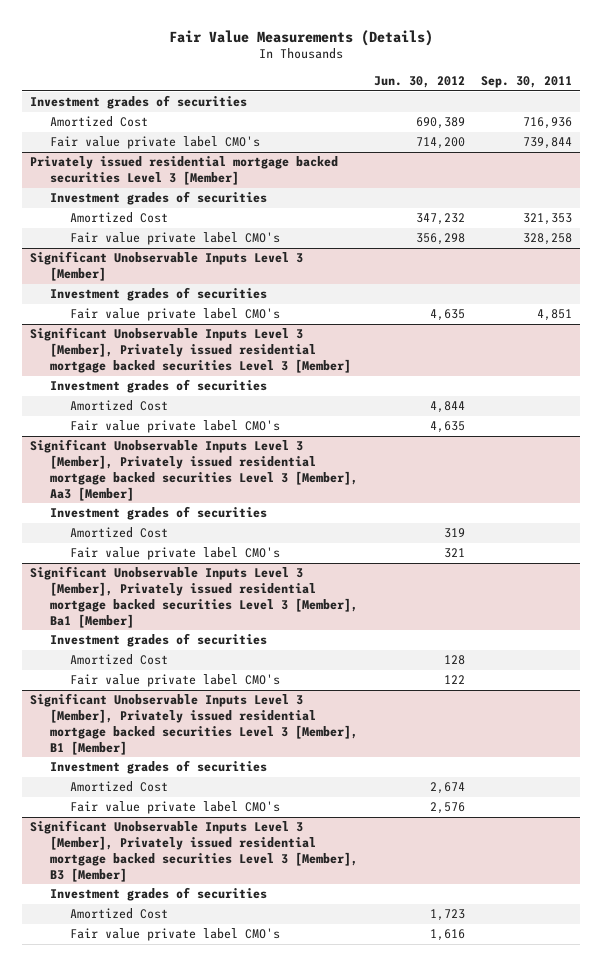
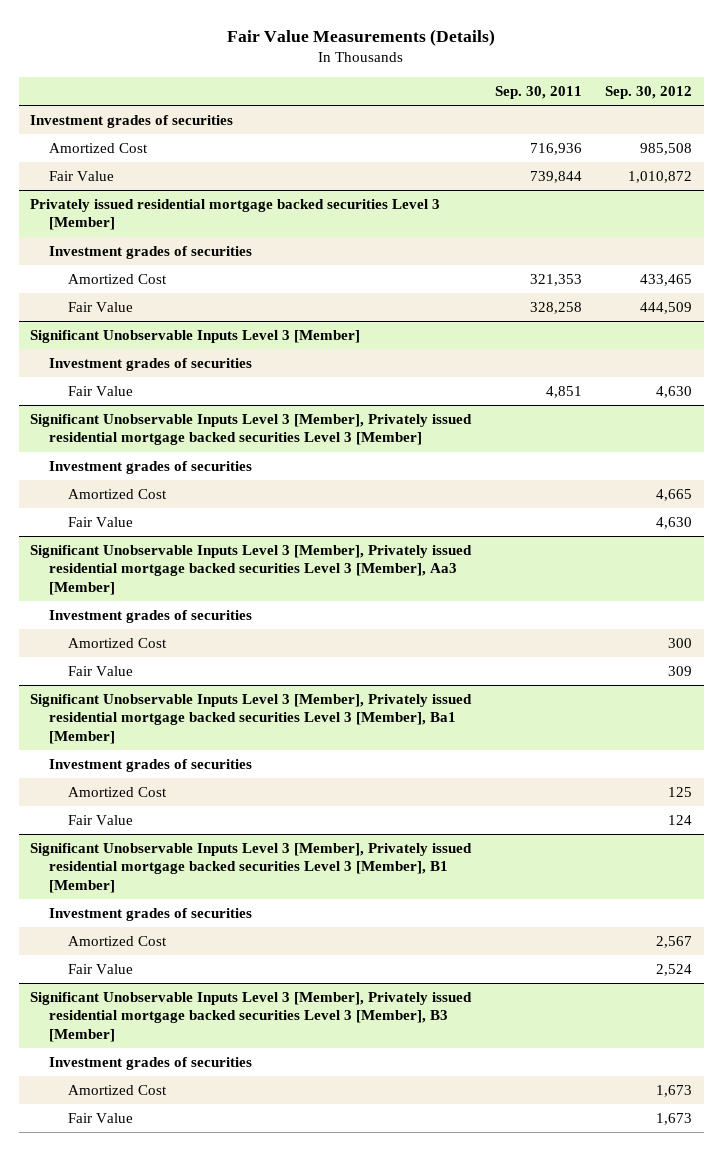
- | Jun. 30, 2012 | Sep. 30, 2011
+ | Sep. 30, 2011 | Sep. 30, 2012
- Fair value private label CMO's | 714,200 | 739,844
+ Fair Value | 739,844 | 1,010,872
@ Privately issued residential mortgage backed securities Level 3 [Member]
- Fair value private label CMO's | 356,298 | 328,258
+ Fair Value | 328,258 | 444,509
@ Significant Unobservable Inputs Level 3 [Member]
- Fair value private label CMO's | 4,635 | 4,851
+ Fair Value | 4,851 | 4,630
@ Significant Unobservable Inputs Level 3 [Member], Privately issued residential mortgage backed securities Level 3 [Member]
- Fair value private label CMO's | 4,635 |
+ Fair Value | | 4,630
@ Significant Unobservable Inputs Level 3 [Member], Privately issued residential mortgage backed securities Level 3 [Member], Aa3 [Member]
- Fair value private label CMO's | 321 |
+ Fair Value | | 309
@ Significant Unobservable Inputs Level 3 [Member], Privately issued residential mortgage backed securities Level 3 [Member], Ba1 [Member]
- Fair value private label CMO's | 122 |
+ Fair Value | | 124
@ Significant Unobservable Inputs Level 3 [Member], Privately issued residential mortgage backed securities Level 3 [Member], B1 [Member]
- Fair value private label CMO's | 2,576 |
+ Fair Value | | 2,524
@ Significant Unobservable Inputs Level 3 [Member], Privately issued residential mortgage backed securities Level 3 [Member], B3 [Member]
- Fair value private label CMO's | 1,616 |
+ Fair Value | | 1,673

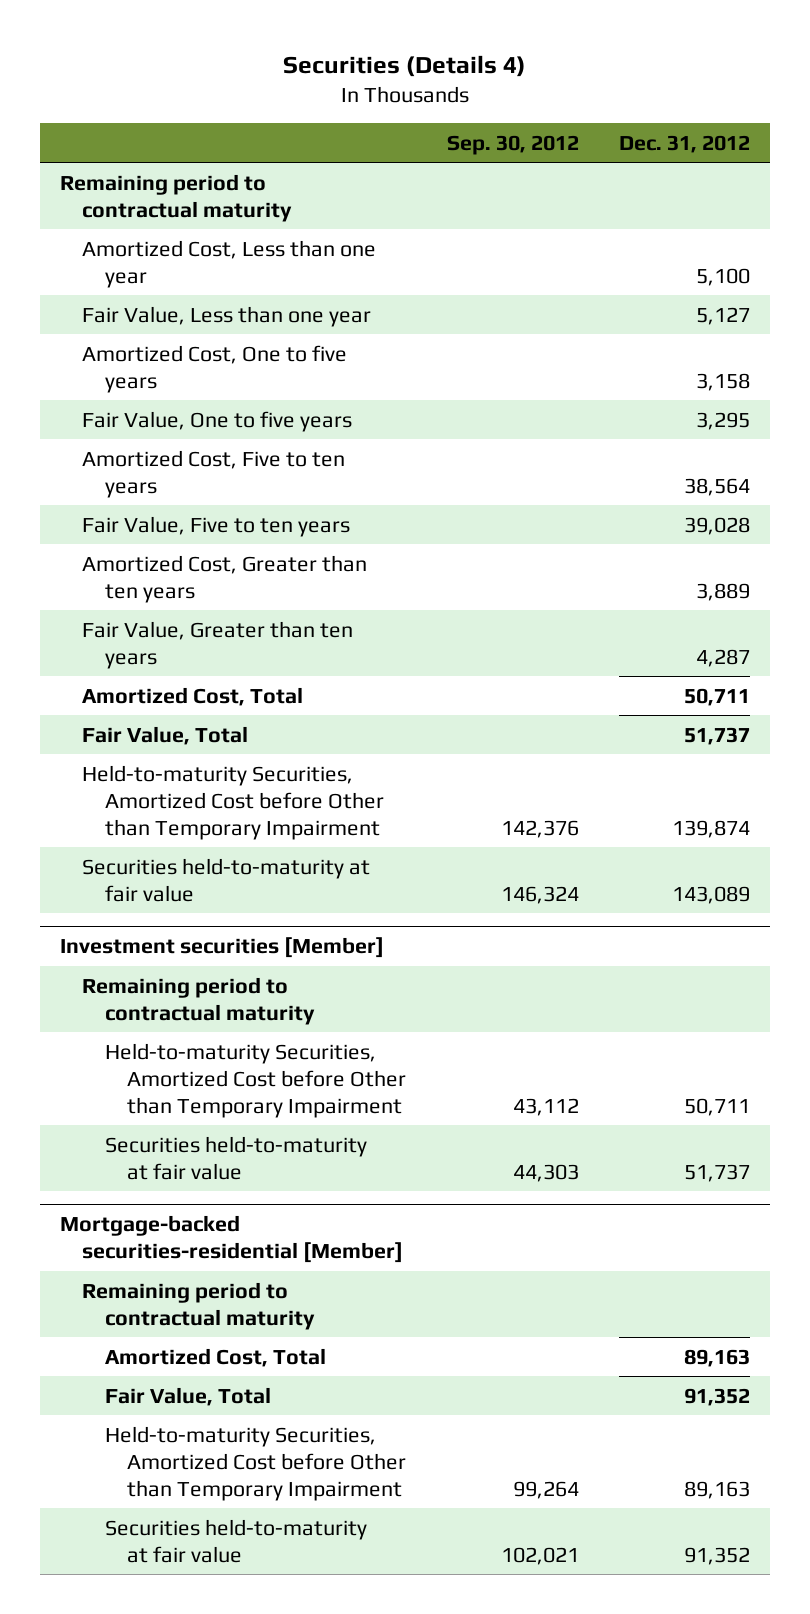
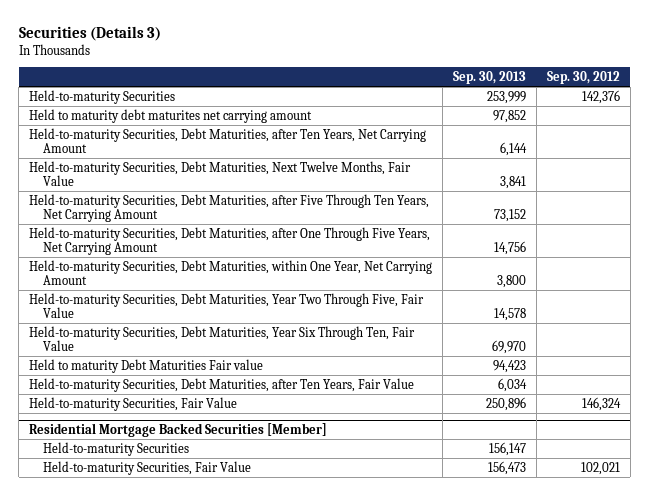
- Securities (Details 4)
+ Securities (Details 3)
- | Sep. 30, 2012 | Dec. 31, 2012
+ | Sep. 30, 2013 | Sep. 30, 2012
- Remaining period to contractual maturity
- Amortized Cost, Less than one year | | 5,100
- Fair Value, Less than one year | | 5,127
- Amortized Cost, One to five years | | 3,158
- Fair Value, One to five years | | 3,295
- Amortized Cost, Five to ten years | | 38,564
- Fair Value, Five to ten years | | 39,028
- Amortized Cost, Greater than ten years | | 3,889
- Fair Value, Greater than ten years | | 4,287
- Amortized Cost, Total | | 50,711
- Fair Value, Total | | 51,737
- Held-to-maturity Securities, Amortized Cost before Other than Temporary Impairment | 142,376 | 139,874
- Securities held-to-maturity at fair value | 146,324 | 143,089
- Investment securities [Member]
- Remaining period to contractual maturity
- Held-to-maturity Securities, Amortized Cost before Other than Temporary Impairment | 43,112 | 50,711
- Securities held-to-maturity at fair value | 44,303 | 51,737
- Mortgage-backed securities-residential [Member]
- Remaining period to contractual maturity
- Amortized Cost, Total | | 89,163
- Fair Value, Total | | 91,352
- Held-to-maturity Securities, Amortized Cost before Other than Temporary Impairment | 99,264 | 89,163
- Securities held-to-maturity at fair value | 102,021 | 91,352
+ Held-to-maturity Securities | 253,999 | 142,376
+ Held to maturity debt maturites net carrying amount | 97,852 |
+ Held-to-maturity Securities, Debt Maturities, after Ten Years, Net Carrying Amount | 6,144 |
+ Held-to-maturity Securities, Debt Maturities, Next Twelve Months, Fair Value | 3,841 |
+ Held-to-maturity Securities, Debt Maturities, after Five Through Ten Years, Net Carrying Amount | 73,152 |
+ Held-to-maturity Securities, Debt Maturities, after One Through Five Years, Net Carrying Amount | 14,756 |
+ Held-to-maturity Securities, Debt Maturities, within One Year, Net Carrying Amount | 3,800 |
+ Held-to-maturity Securities, Debt Maturities, Year Two Through Five, Fair Value | 14,578 |
+ Held-to-maturity Securities, Debt Maturities, Year Six Through Ten, Fair Value | 69,970 |
+ Held to maturity Debt Maturities Fair value | 94,423 |
+ Held-to-maturity Securities, Debt Maturities, after Ten Years, Fair Value | 6,034 |
+ Held-to-maturity Securities, Fair Value | 250,896 | 146,324
+ Residential Mortgage Backed Securities [Member]
+ Held-to-maturity Securities | 156,147 |
+ Held-to-maturity Securities, Fair Value | 156,473 | 102,021

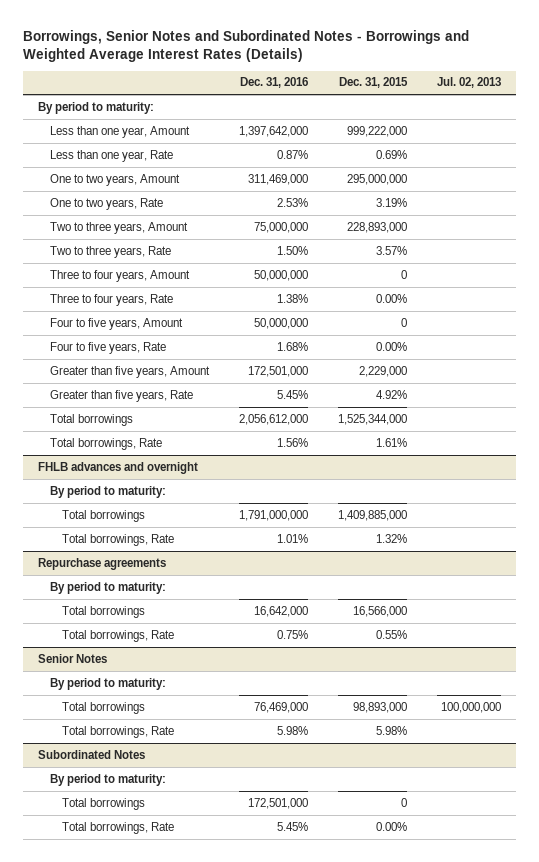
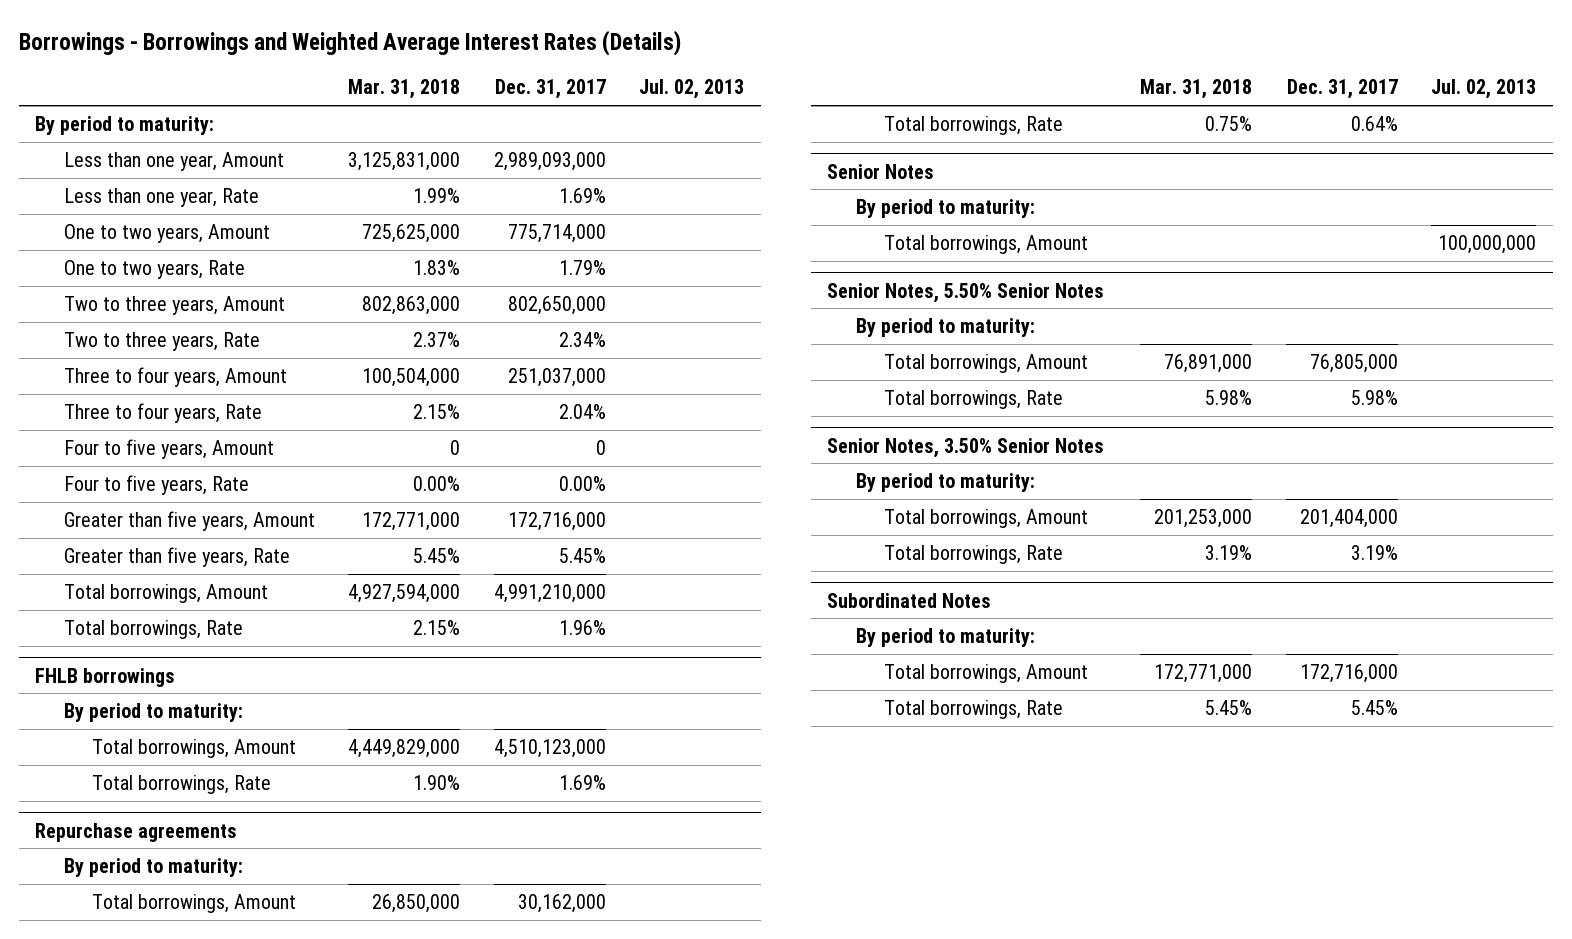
- Borrowings, Senior Notes and Subordinated Notes - Borrowings and Weighted Average Interest Rates (Details)
+ Borrowings - Borrowings and Weighted Average Interest Rates (Details)
- | Dec. 31, 2016 | Dec. 31, 2015 | Jul. 02, 2013
+ | Mar. 31, 2018 | Dec. 31, 2017 | Jul. 02, 2013
- Total borrowings | 2,056,612,000 | 1,525,344,000 |
+ Total borrowings, Amount | 4,927,594,000 | 4,991,210,000 |
- FHLB advances and overnight
+ FHLB borrowings
- Total borrowings | 1,791,000,000 | 1,409,885,000 |
+ Total borrowings, Amount | 4,449,829,000 | 4,510,123,000 |
@ Repurchase agreements
- Total borrowings | 16,642,000 | 16,566,000 |
+ Total borrowings, Amount | 26,850,000 | 30,162,000 |
@ Senior Notes
- Total borrowings | 76,469,000 | 98,893,000 | 100,000,000
- Total borrowings, Rate | 5.98% | 5.98% |
+ Total borrowings, Amount | | | 100,000,000
+ Senior Notes, 5.50% Senior Notes
+ By period to maturity:
+ Total borrowings, Amount | 76,891,000 | 76,805,000 |
+ Total borrowings, Rate | 5.98% | 5.98% |
+ Senior Notes, 3.50% Senior Notes
+ By period to maturity:
+ Total borrowings, Amount | 201,253,000 | 201,404,000 |
+ Total borrowings, Rate | 3.19% | 3.19% |
@ Subordinated Notes
- Total borrowings | 172,501,000 | 0 |
+ Total borrowings, Amount | 172,771,000 | 172,716,000 |

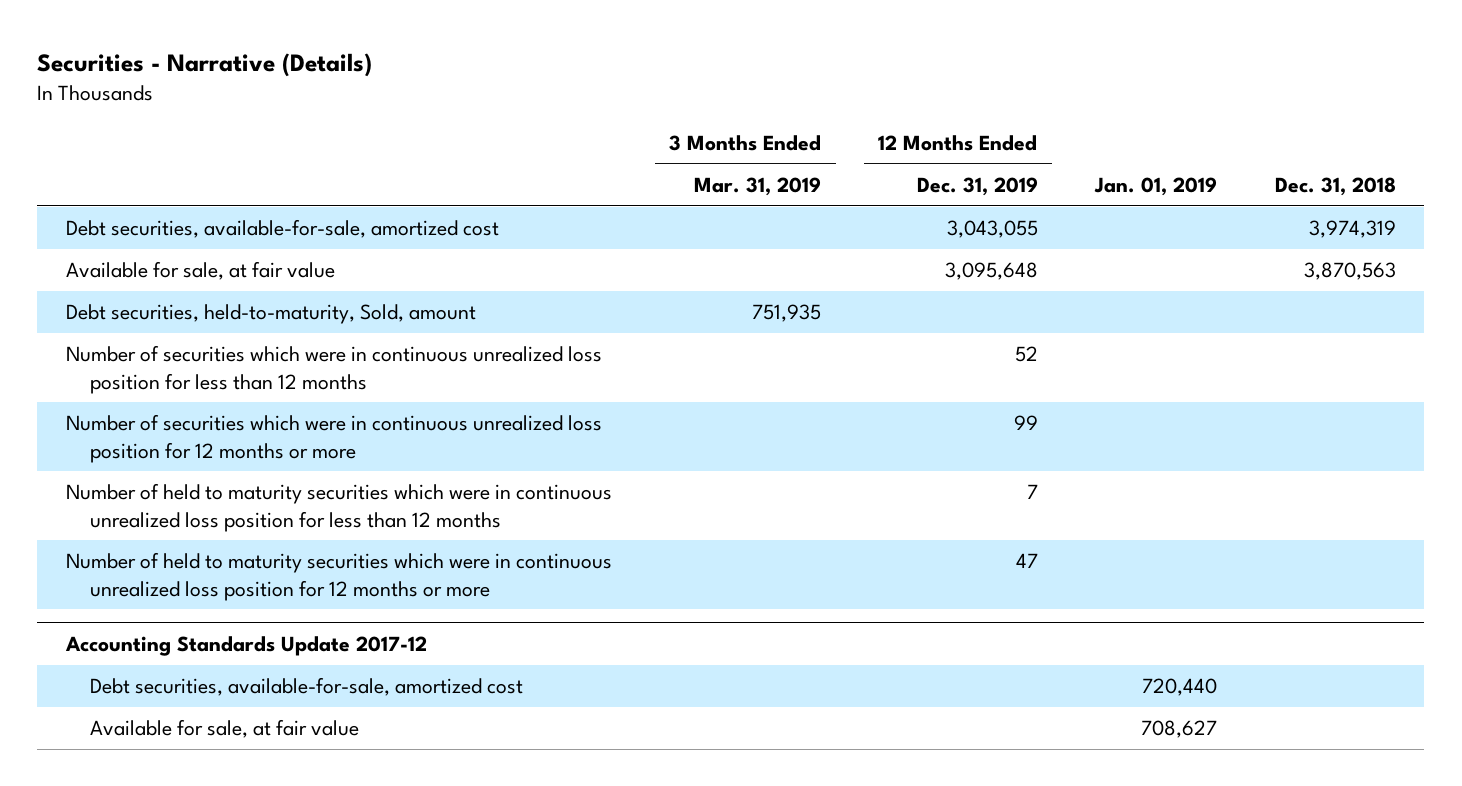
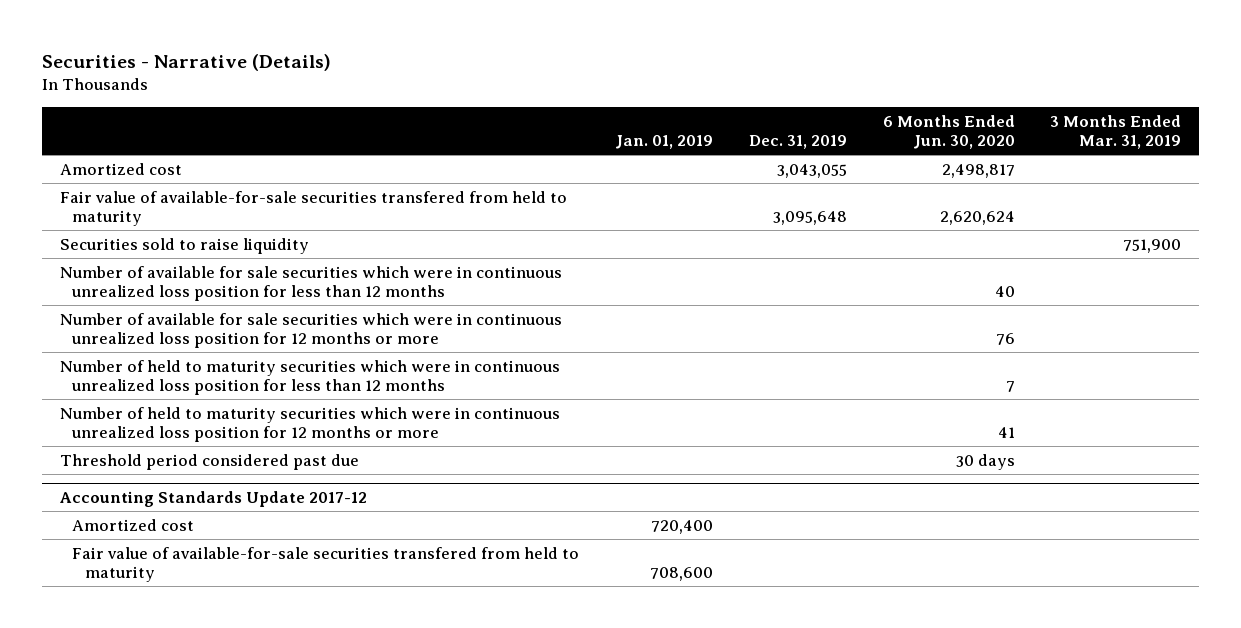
- | 3 Months Ended Mar. 31, 2019 | 12 Months Ended Dec. 31, 2019 | Jan. 01, 2019 | Dec. 31, 2018
+ | Jan. 01, 2019 | Dec. 31, 2019 | 6 Months Ended Jun. 30, 2020 | 3 Months Ended Mar. 31, 2019
- Debt securities, available-for-sale, amortized cost | | 3,043,055 | | 3,974,319
- Available for sale, at fair value | | 3,095,648 | | 3,870,563
- Debt securities, held-to-maturity, Sold, amount | 751,935 | | |
- Number of securities which were in continuous unrealized loss position for less than 12 months | | 52 | |
- Number of securities which were in continuous unrealized loss position for 12 months or more | | 99 | |
+ Amortized cost | | 3,043,055 | 2,498,817 |
+ Fair value of available-for-sale securities transfered from held to maturity | | 3,095,648 | 2,620,624 |
+ Securities sold to raise liquidity | | | | 751,900
+ Number of available for sale securities which were in continuous unrealized loss position for less than 12 months | | | 40 |
+ Number of available for sale securities which were in continuous unrealized loss position for 12 months or more | | | 76 |
+ Threshold period considered past due | | | 30 days |
@ Accounting Standards Update 2017-12
- Debt securities, available-for-sale, amortized cost | | | 720,440 |
- Available for sale, at fair value | | | 708,627 |
+ Amortized cost | 720,400 | | |
+ Fair value of available-for-sale securities transfered from held to maturity | 708,600 | | |

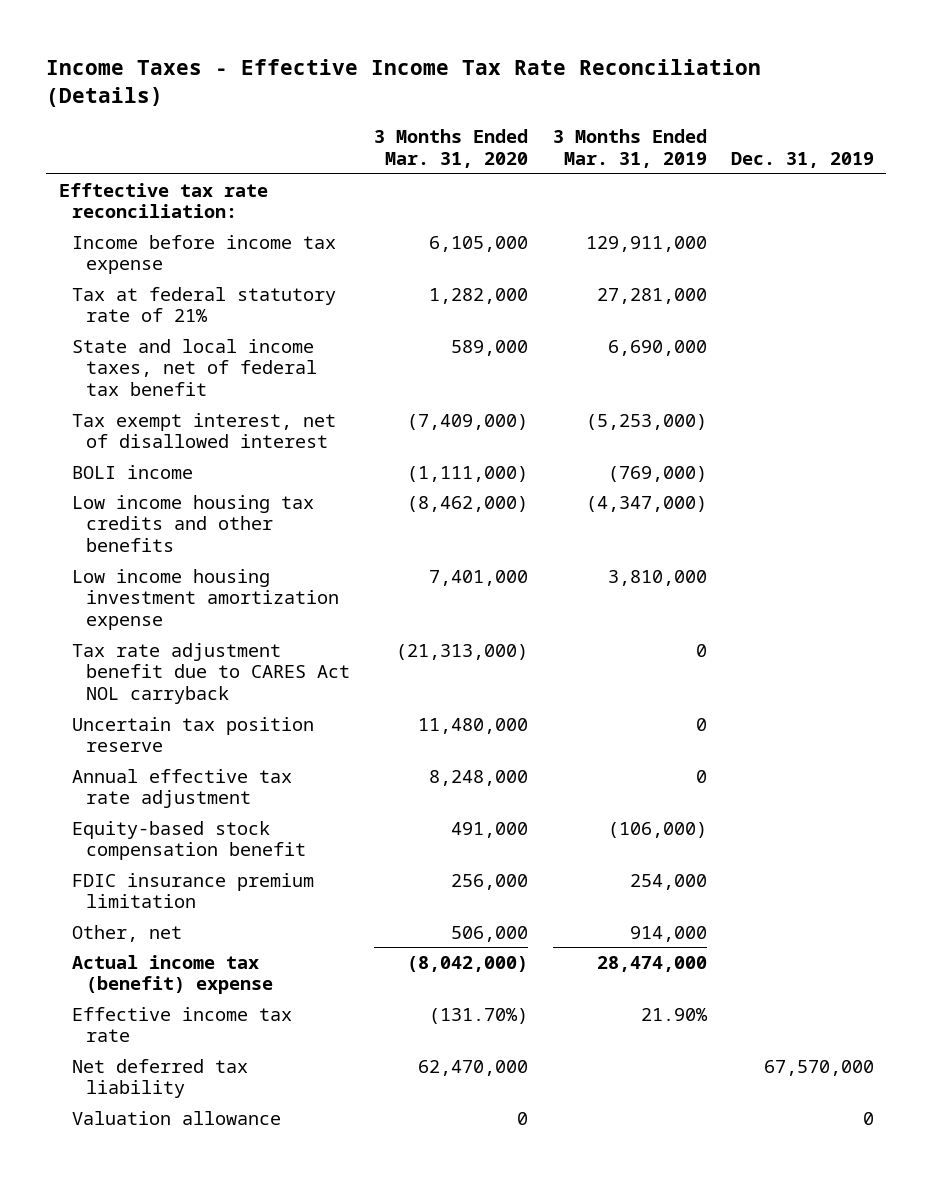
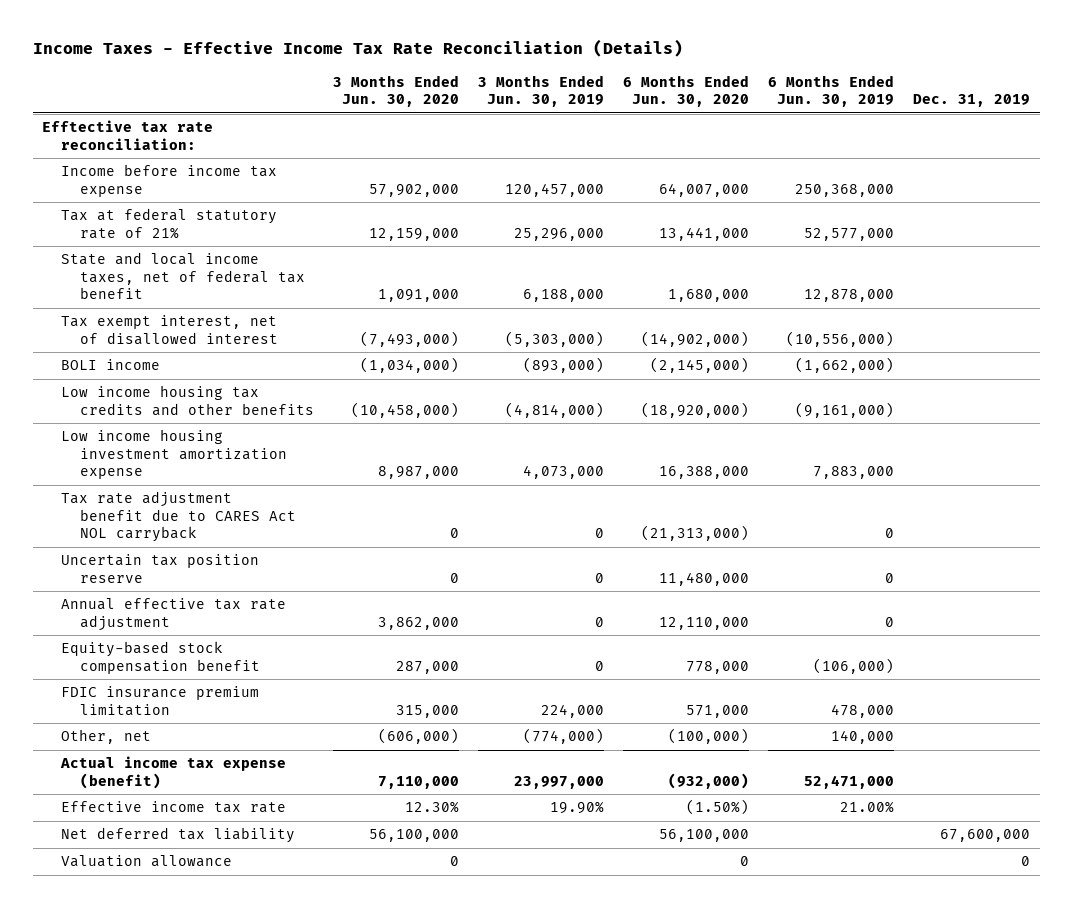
- | 3 Months Ended Mar. 31, 2020 | 3 Months Ended Mar. 31, 2019 | Dec. 31, 2019
+ | 3 Months Ended Jun. 30, 2020 | 3 Months Ended Jun. 30, 2019 | 6 Months Ended Jun. 30, 2020 | 6 Months Ended Jun. 30, 2019 | Dec. 31, 2019
- Actual income tax (benefit) expense | (8,042,000) | 28,474,000 |
+ Actual income tax expense (benefit) | 7,110,000 | 23,997,000 | (932,000) | 52,471,000 |
- Net deferred tax liability | 62,470,000 | | 67,570,000
+ Net deferred tax liability | 56,100,000 | | 56,100,000 | | 67,600,000

